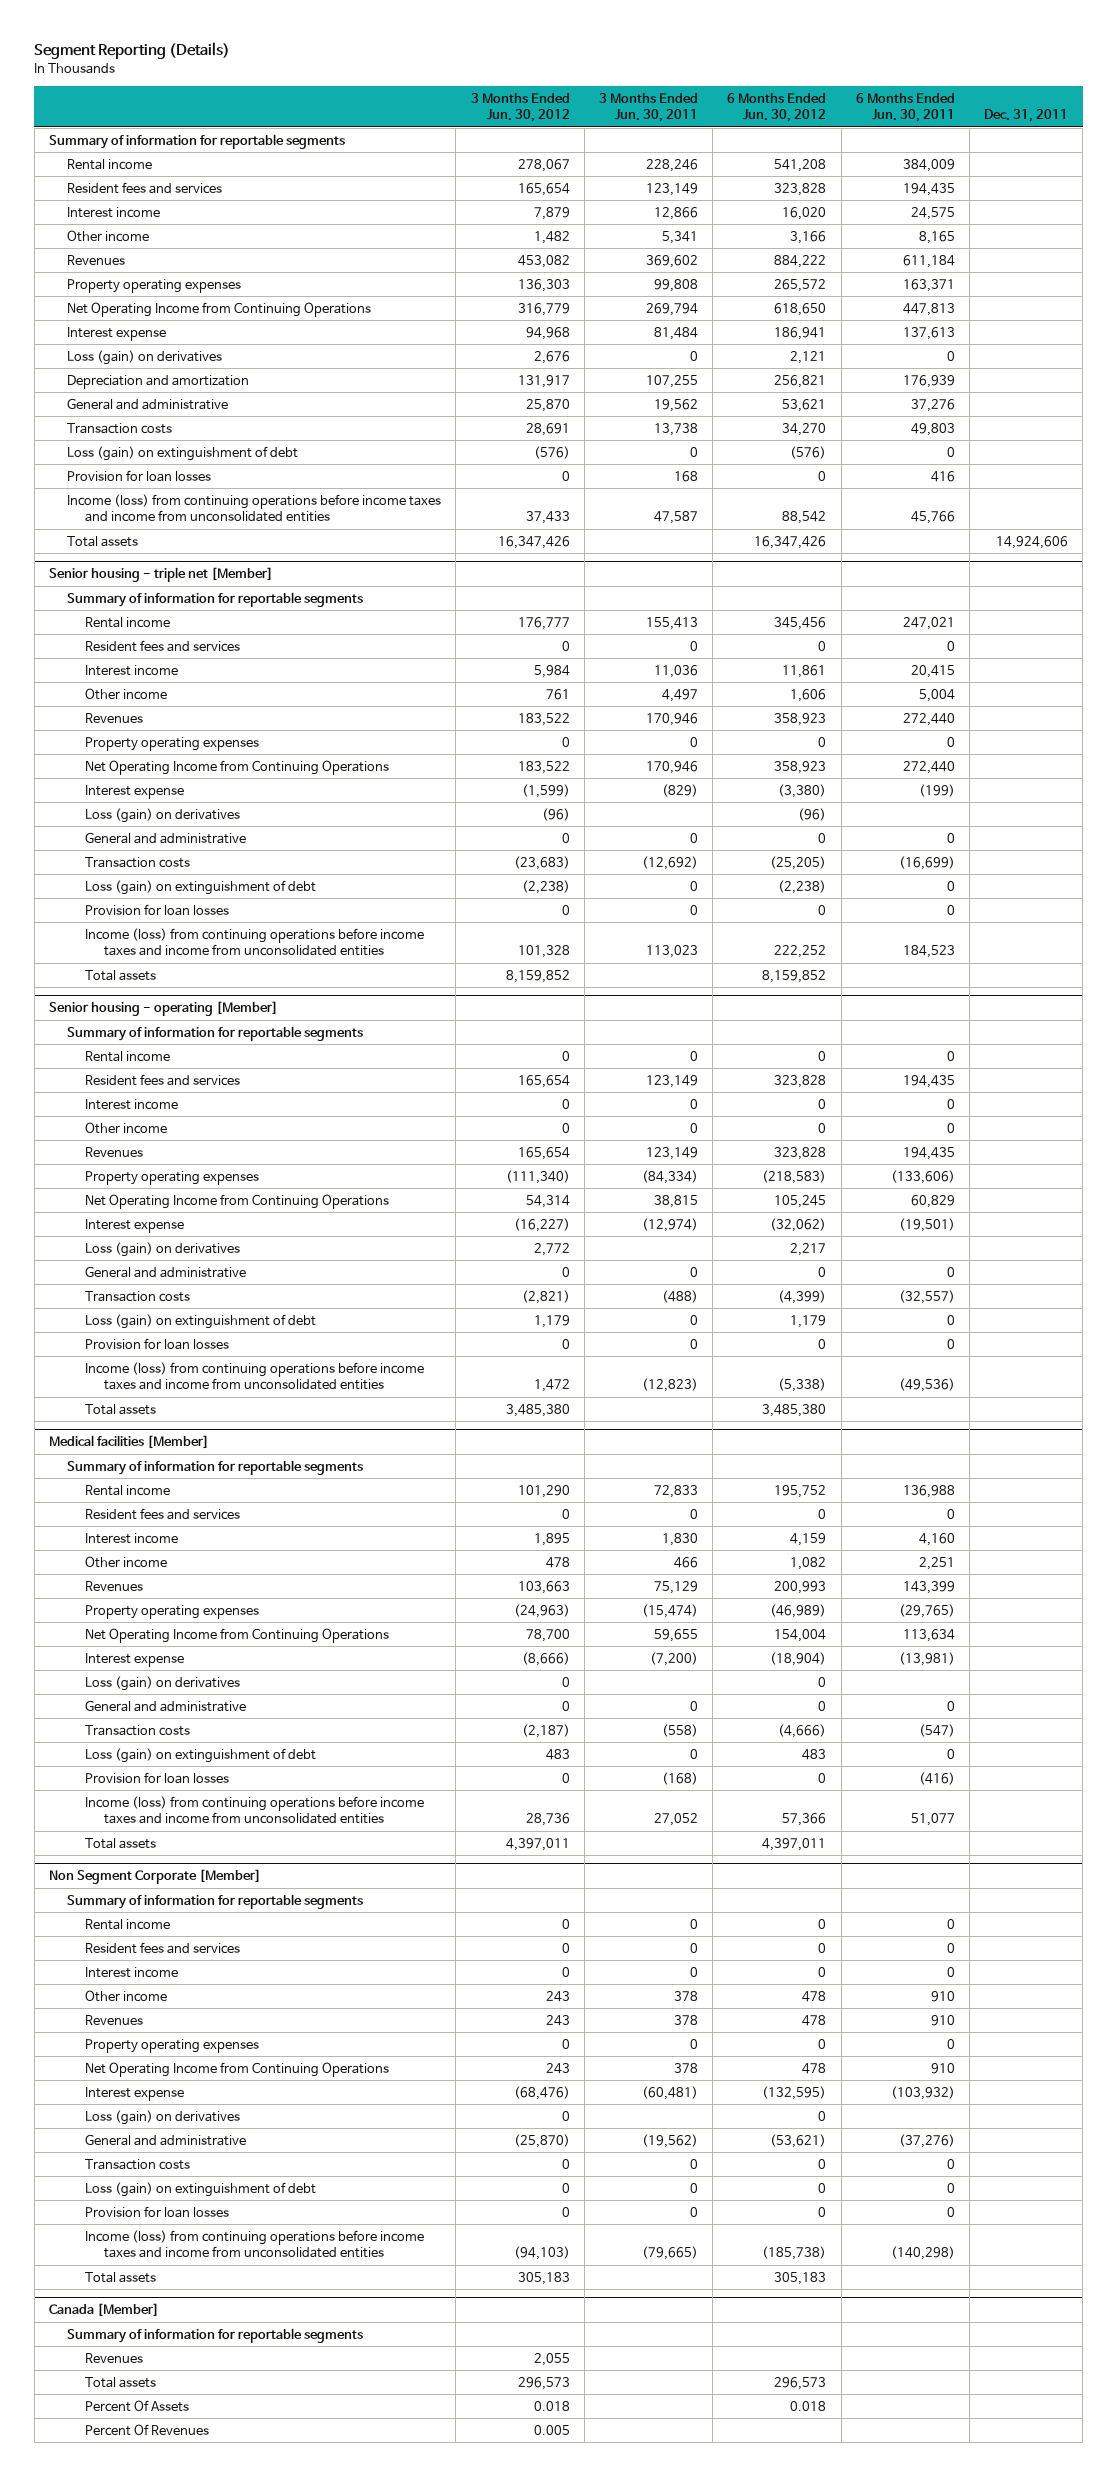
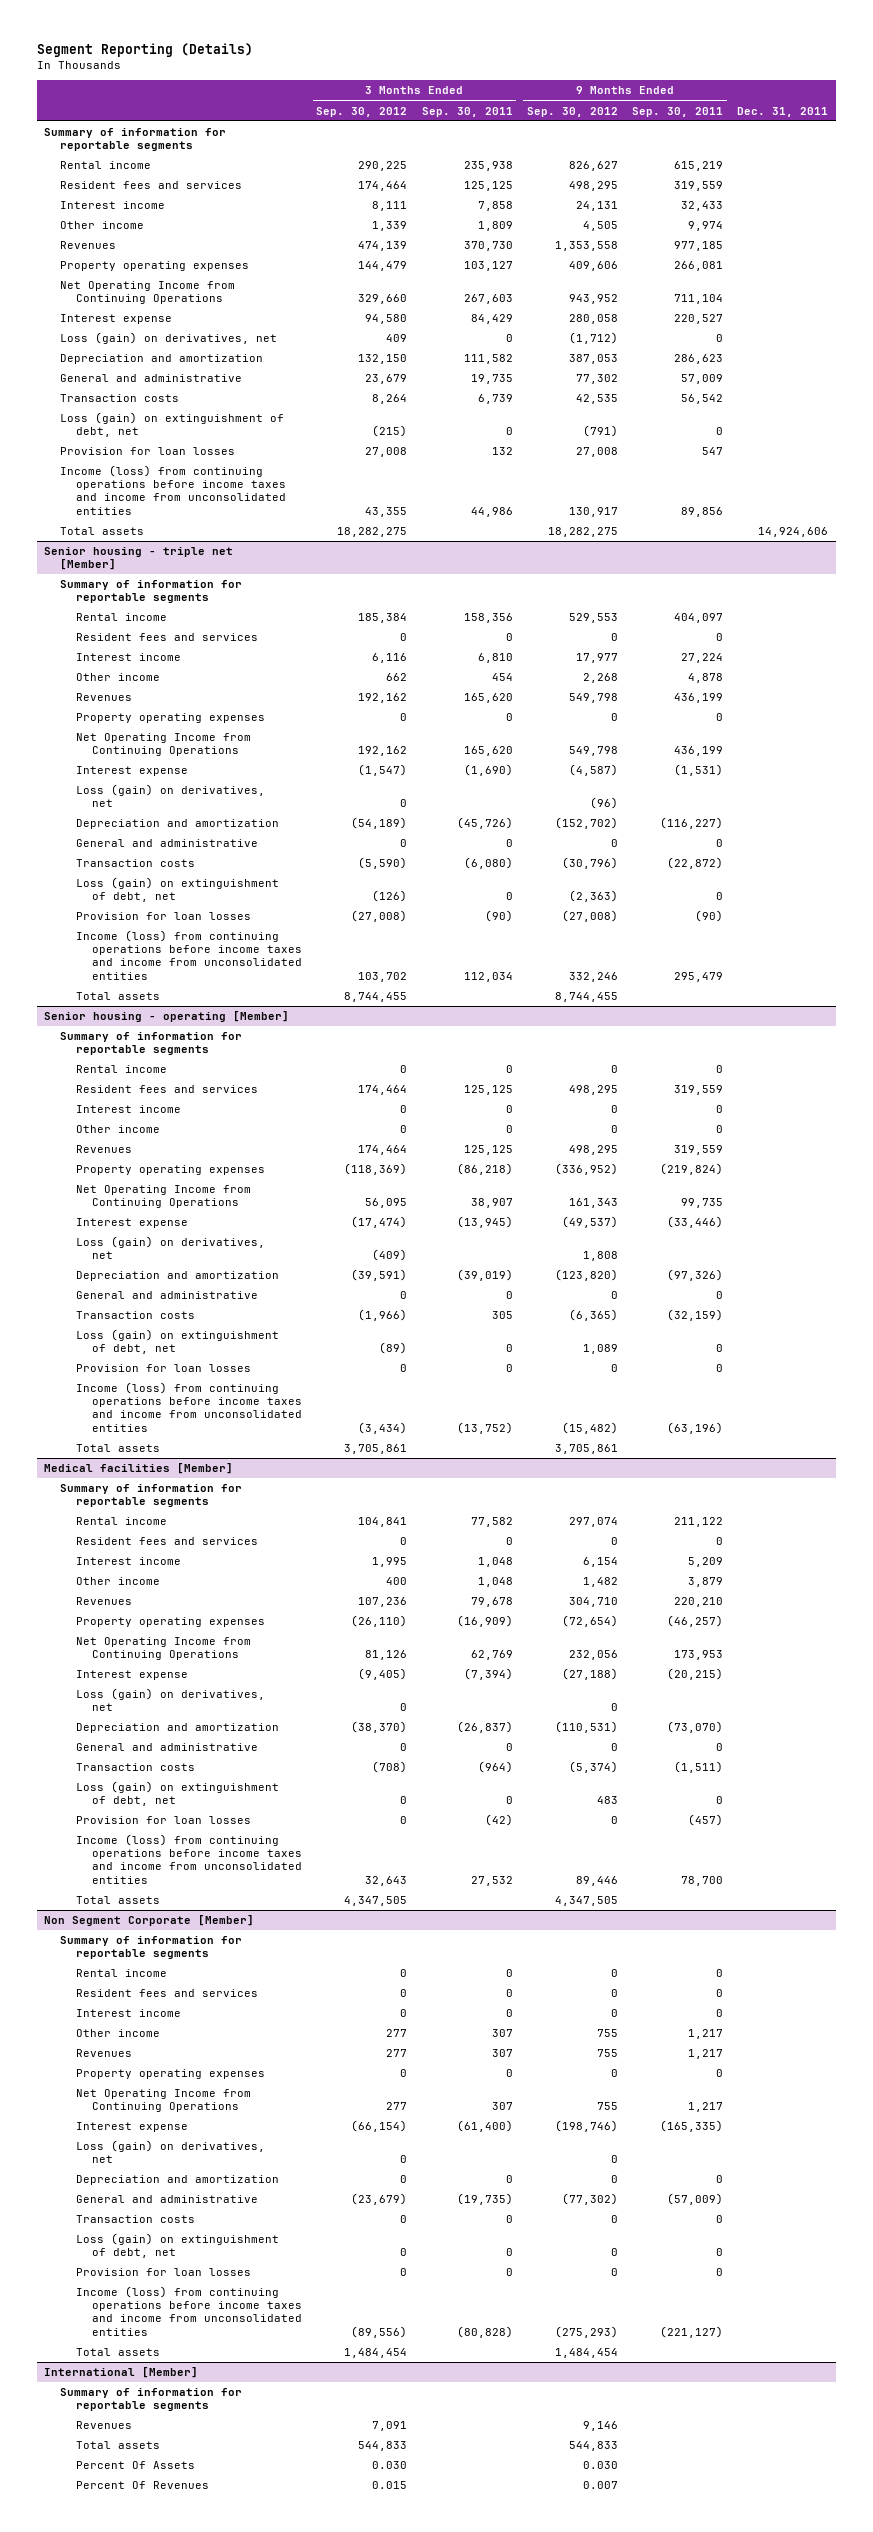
- | 3 Months Ended Jun. 30, 2012 | 3 Months Ended Jun. 30, 2011 | 6 Months Ended Jun. 30, 2012 | 6 Months Ended Jun. 30, 2011 | Dec. 31, 2011
+ | 3 Months Ended Sep. 30, 2012 | 3 Months Ended Sep. 30, 2011 | 9 Months Ended Sep. 30, 2012 | 9 Months Ended Sep. 30, 2011 | Dec. 31, 2011
- Loss (gain) on derivatives | 2,676 | 0 | 2,121 | 0 |
+ Loss (gain) on derivatives, net | 409 | 0 | (1,712) | 0 |
- Loss (gain) on extinguishment of debt | (576) | 0 | (576) | 0 |
+ Loss (gain) on extinguishment of debt, net | (215) | 0 | (791) | 0 |
@ Senior housing - triple net [Member]
- Loss (gain) on derivatives | (96) | | (96) | |
+ Loss (gain) on derivatives, net | 0 | | (96) | |
+ Depreciation and amortization | (54,189) | (45,726) | (152,702) | (116,227) |
- Loss (gain) on extinguishment of debt | (2,238) | 0 | (2,238) | 0 |
+ Loss (gain) on extinguishment of debt, net | (126) | 0 | (2,363) | 0 |
@ Senior housing - operating [Member]
- Loss (gain) on derivatives | 2,772 | | 2,217 | |
+ Loss (gain) on derivatives, net | (409) | | 1,808 | |
+ Depreciation and amortization | (39,591) | (39,019) | (123,820) | (97,326) |
- Loss (gain) on extinguishment of debt | 1,179 | 0 | 1,179 | 0 |
+ Loss (gain) on extinguishment of debt, net | (89) | 0 | 1,089 | 0 |
@ Medical facilities [Member]
- Loss (gain) on derivatives | 0 | | 0 | |
+ Loss (gain) on derivatives, net | 0 | | 0 | |
+ Depreciation and amortization | (38,370) | (26,837) | (110,531) | (73,070) |
- Loss (gain) on extinguishment of debt | 483 | 0 | 483 | 0 |
+ Loss (gain) on extinguishment of debt, net | 0 | 0 | 483 | 0 |
@ Non Segment Corporate [Member]
- Loss (gain) on derivatives | 0 | | 0 | |
+ Loss (gain) on derivatives, net | 0 | | 0 | |
+ Depreciation and amortization | 0 | 0 | 0 | 0 |
- Loss (gain) on extinguishment of debt | 0 | 0 | 0 | 0 |
+ Loss (gain) on extinguishment of debt, net | 0 | 0 | 0 | 0 |
- Canada [Member]
- Summary of information for reportable segments
- Revenues | 2,055 | | | |
- Total assets | 296,573 | | 296,573 | |
- Percent Of Assets | 0.018 | | 0.018 | |
- Percent Of Revenues | 0.005 | | | |
+ International [Member]
+ Summary of information for reportable segments
+ Revenues | 7,091 | | 9,146 | |
+ Total assets | 544,833 | | 544,833 | |
+ Percent Of Assets | 0.030 | | 0.030 | |
+ Percent Of Revenues | 0.015 | | 0.007 | |

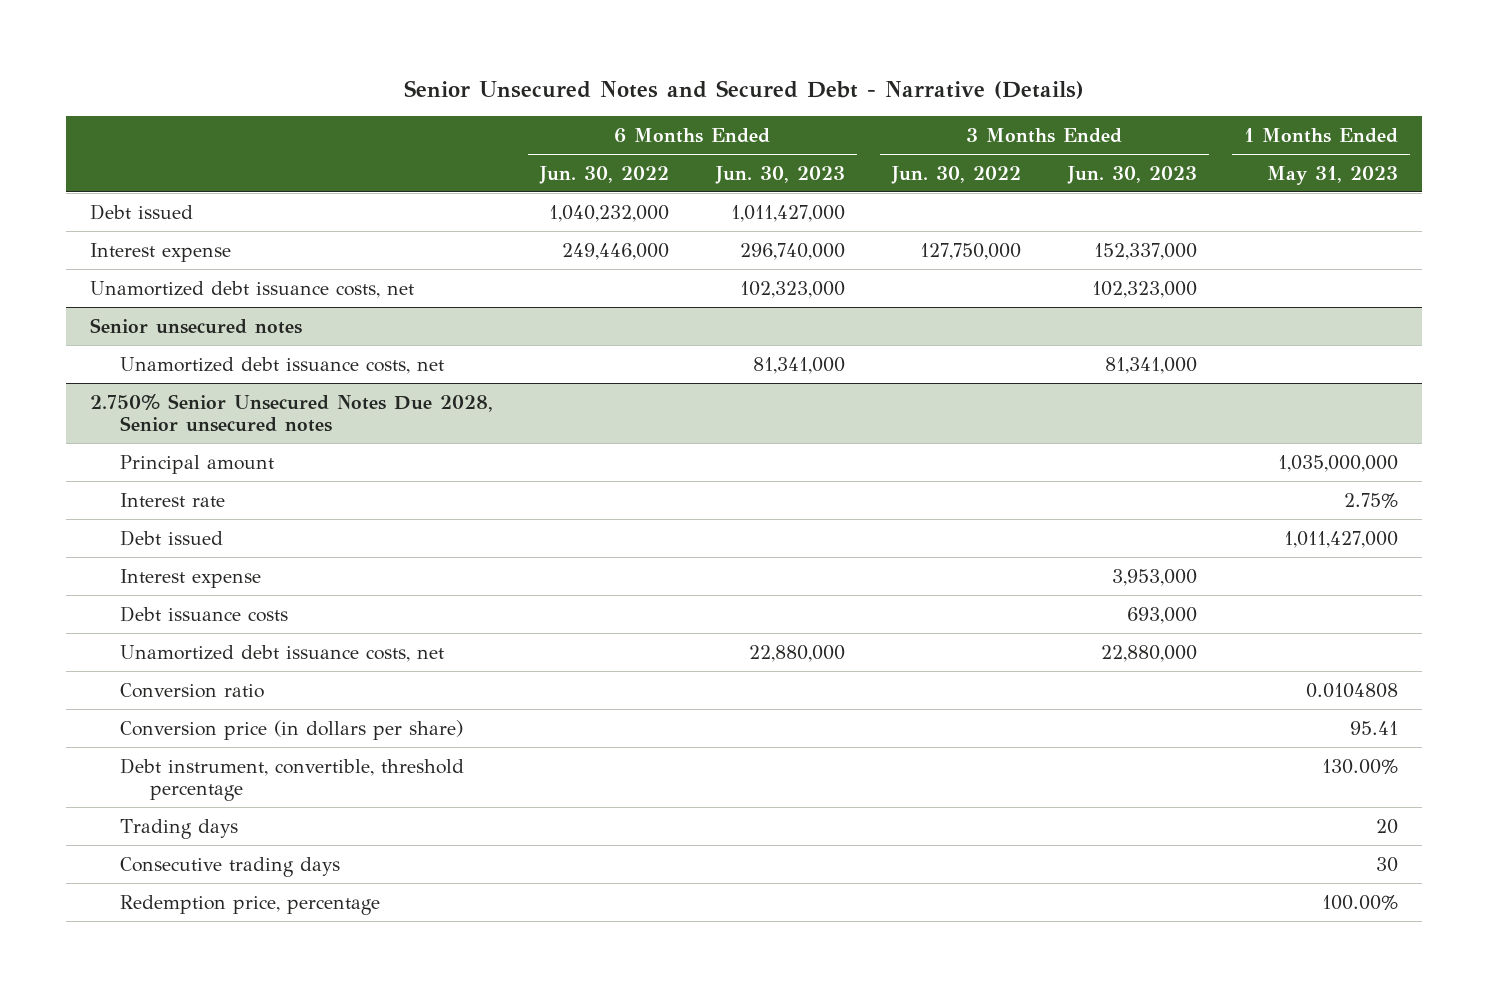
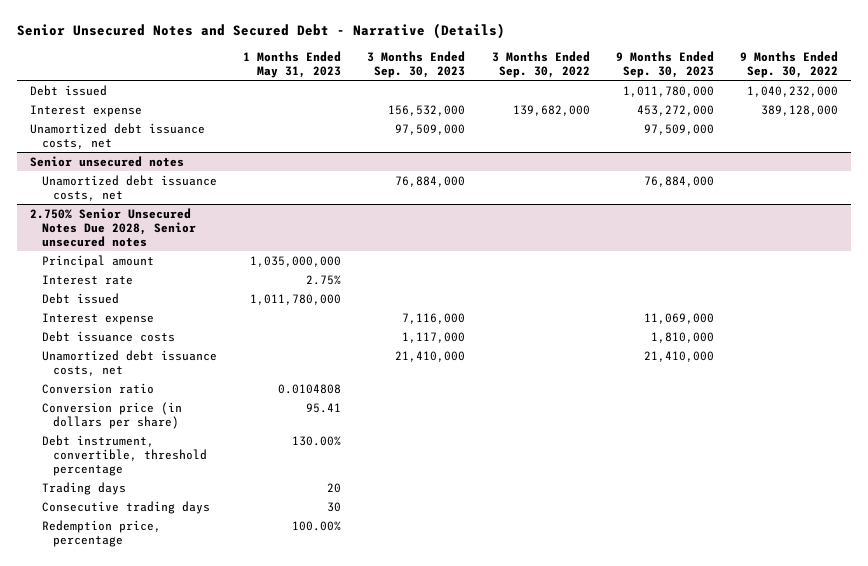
- | 6 Months Ended Jun. 30, 2022 | 6 Months Ended Jun. 30, 2023 | 3 Months Ended Jun. 30, 2022 | 3 Months Ended Jun. 30, 2023 | 1 Months Ended May 31, 2023
+ | 1 Months Ended May 31, 2023 | 3 Months Ended Sep. 30, 2023 | 3 Months Ended Sep. 30, 2022 | 9 Months Ended Sep. 30, 2023 | 9 Months Ended Sep. 30, 2022
@ 2.750% Senior Unsecured Notes Due 2028, Senior unsecured notes
- Debt issued | | | | | 1,011,427,000
+ Debt issued | 1,011,780,000 | | | |

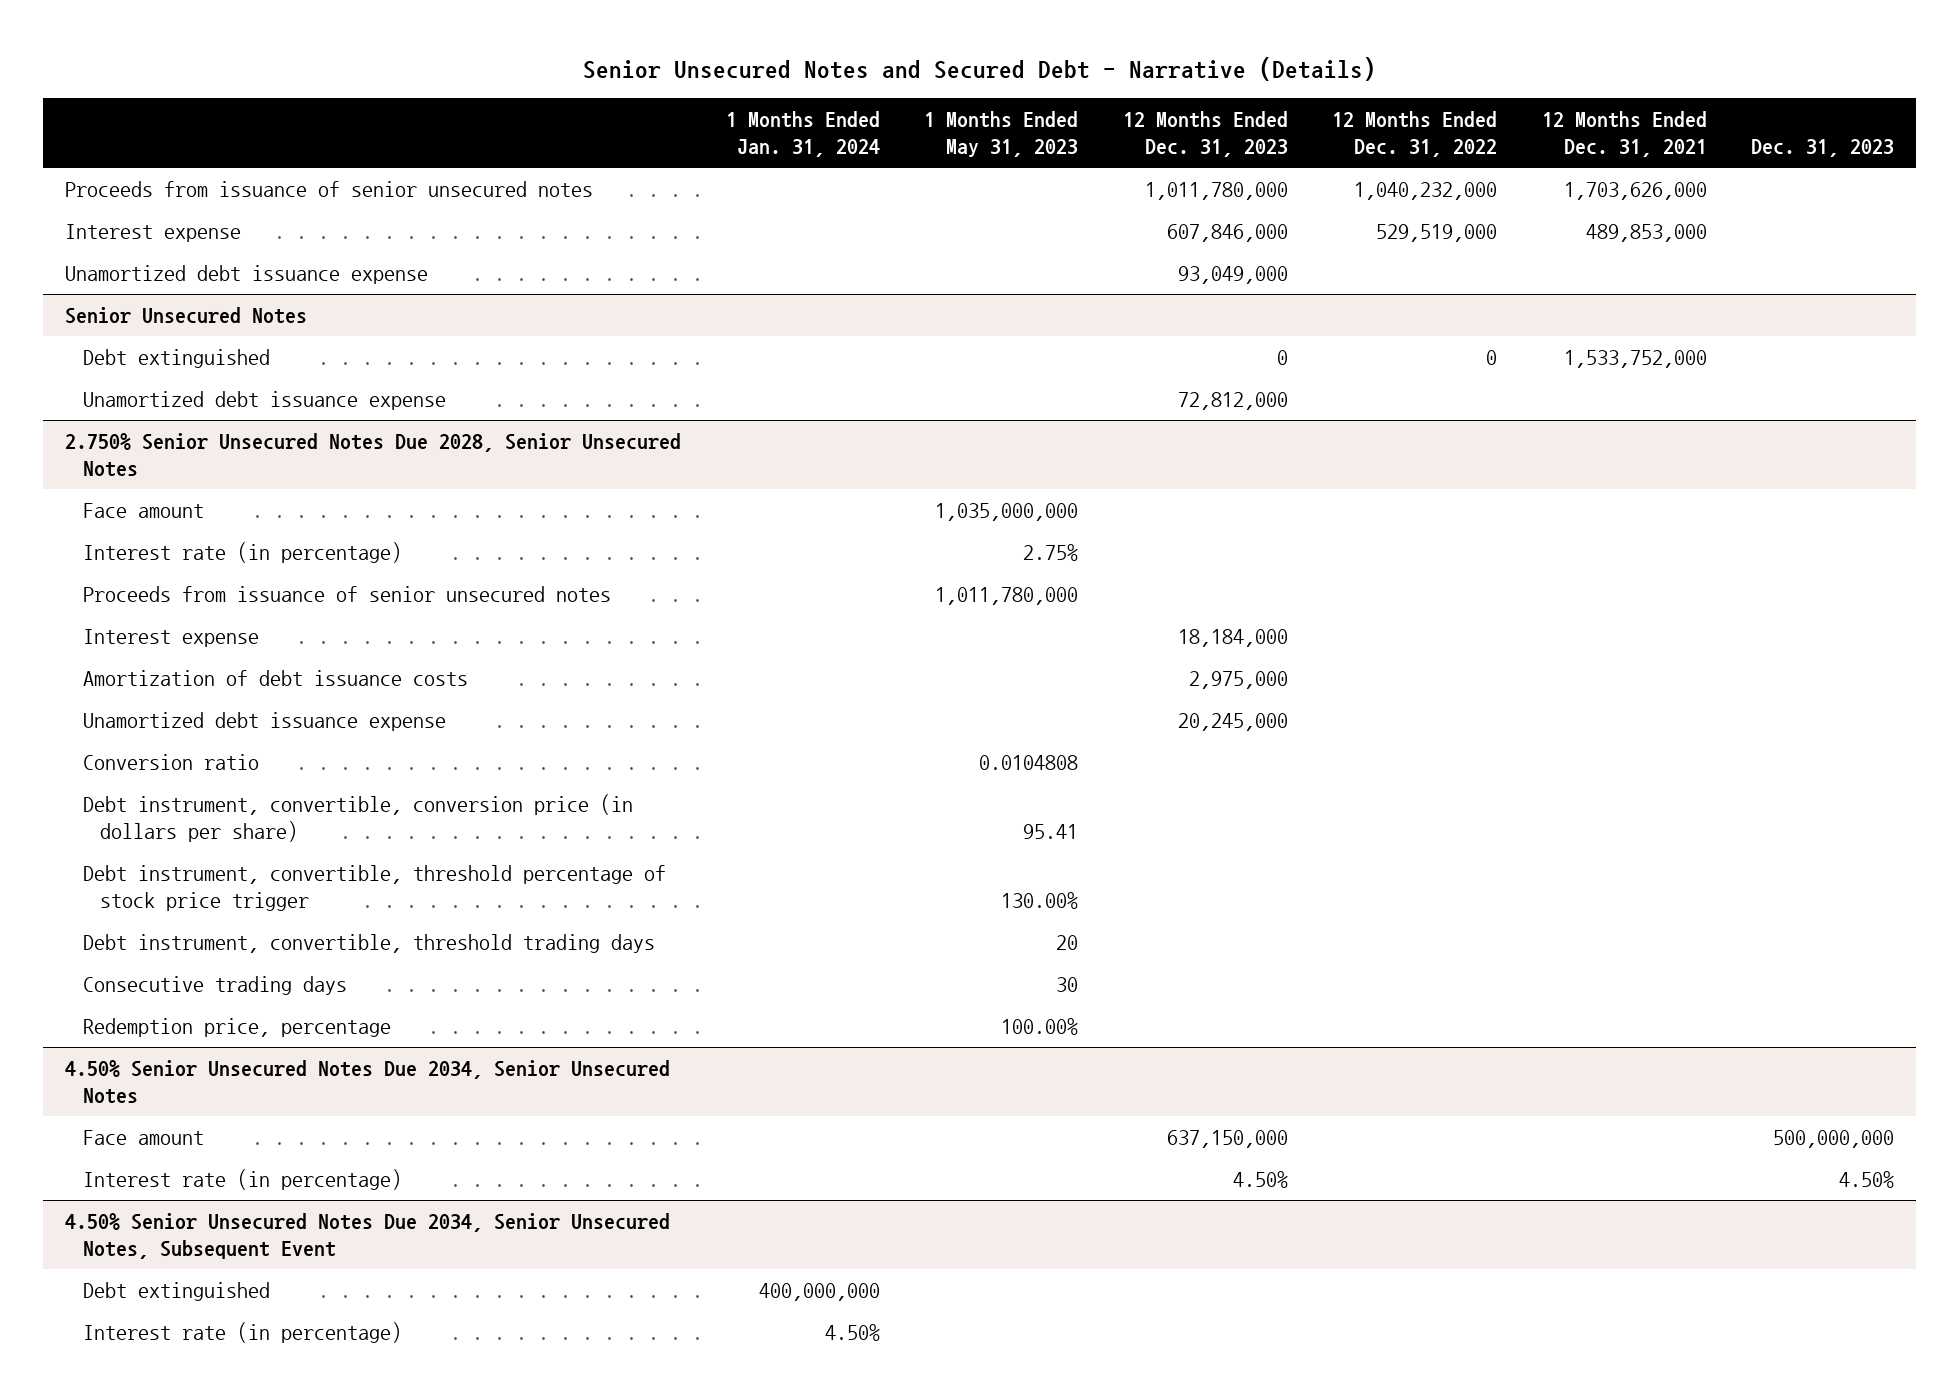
- | 1 Months Ended May 31, 2023 | 3 Months Ended Sep. 30, 2023 | 3 Months Ended Sep. 30, 2022 | 9 Months Ended Sep. 30, 2023 | 9 Months Ended Sep. 30, 2022
+ | 1 Months Ended Jan. 31, 2024 | 1 Months Ended May 31, 2023 | 12 Months Ended Dec. 31, 2023 | 12 Months Ended Dec. 31, 2022 | 12 Months Ended Dec. 31, 2021 | Dec. 31, 2023
- Debt issued | | | | 1,011,780,000 | 1,040,232,000
+ Proceeds from issuance of senior unsecured notes | | | 1,011,780,000 | 1,040,232,000 | 1,703,626,000 |
- Unamortized debt issuance costs, net | | 97,509,000 | | 97,509,000 |
- Senior unsecured notes
- Unamortized debt issuance costs, net | | 76,884,000 | | 76,884,000 |
- 2.750% Senior Unsecured Notes Due 2028, Senior unsecured notes
- Principal amount | 1,035,000,000 | | | |
- Interest rate | 2.75% | | | |
- Debt issued | 1,011,780,000 | | | |
+ Unamortized debt issuance expense | | | 93,049,000 | | |
+ Senior Unsecured Notes
+ Debt extinguished | | | 0 | 0 | 1,533,752,000 |
+ Unamortized debt issuance expense | | | 72,812,000 | | |
+ 2.750% Senior Unsecured Notes Due 2028, Senior Unsecured Notes
+ Face amount | | 1,035,000,000 | | | |
+ Interest rate (in percentage) | | 2.75% | | | |
+ Proceeds from issuance of senior unsecured notes | | 1,011,780,000 | | | |
- Debt issuance costs | | 1,117,000 | | 1,810,000 |
- Unamortized debt issuance costs, net | | 21,410,000 | | 21,410,000 |
+ Amortization of debt issuance costs | | | 2,975,000 | | |
+ Unamortized debt issuance expense | | | 20,245,000 | | |
- Conversion price (in dollars per share) | 95.41 | | | |
- Debt instrument, convertible, threshold percentage | 130.00% | | | |
- Trading days | 20 | | | |
+ Debt instrument, convertible, conversion price (in dollars per share) | | 95.41 | | | |
+ Debt instrument, convertible, threshold percentage of stock price trigger | | 130.00% | | | |
+ Debt instrument, convertible, threshold trading days | | 20 | | | |
+ 4.50% Senior Unsecured Notes Due 2034, Senior Unsecured Notes
+ Face amount | | | 637,150,000 | | | 500,000,000
+ Interest rate (in percentage) | | | 4.50% | | | 4.50%
+ 4.50% Senior Unsecured Notes Due 2034, Senior Unsecured Notes, Subsequent Event
+ Debt extinguished | 400,000,000 | | | | |
+ Interest rate (in percentage) | 4.50% | | | | |

